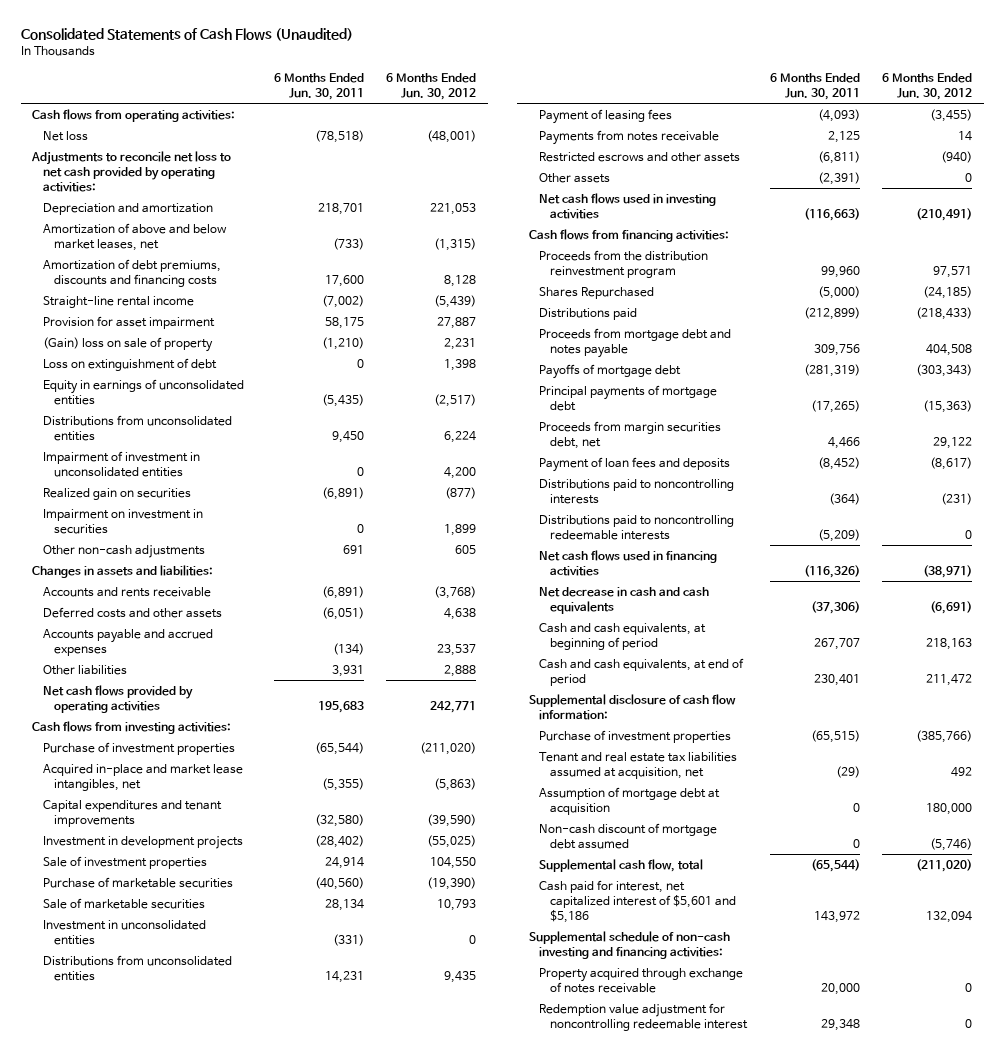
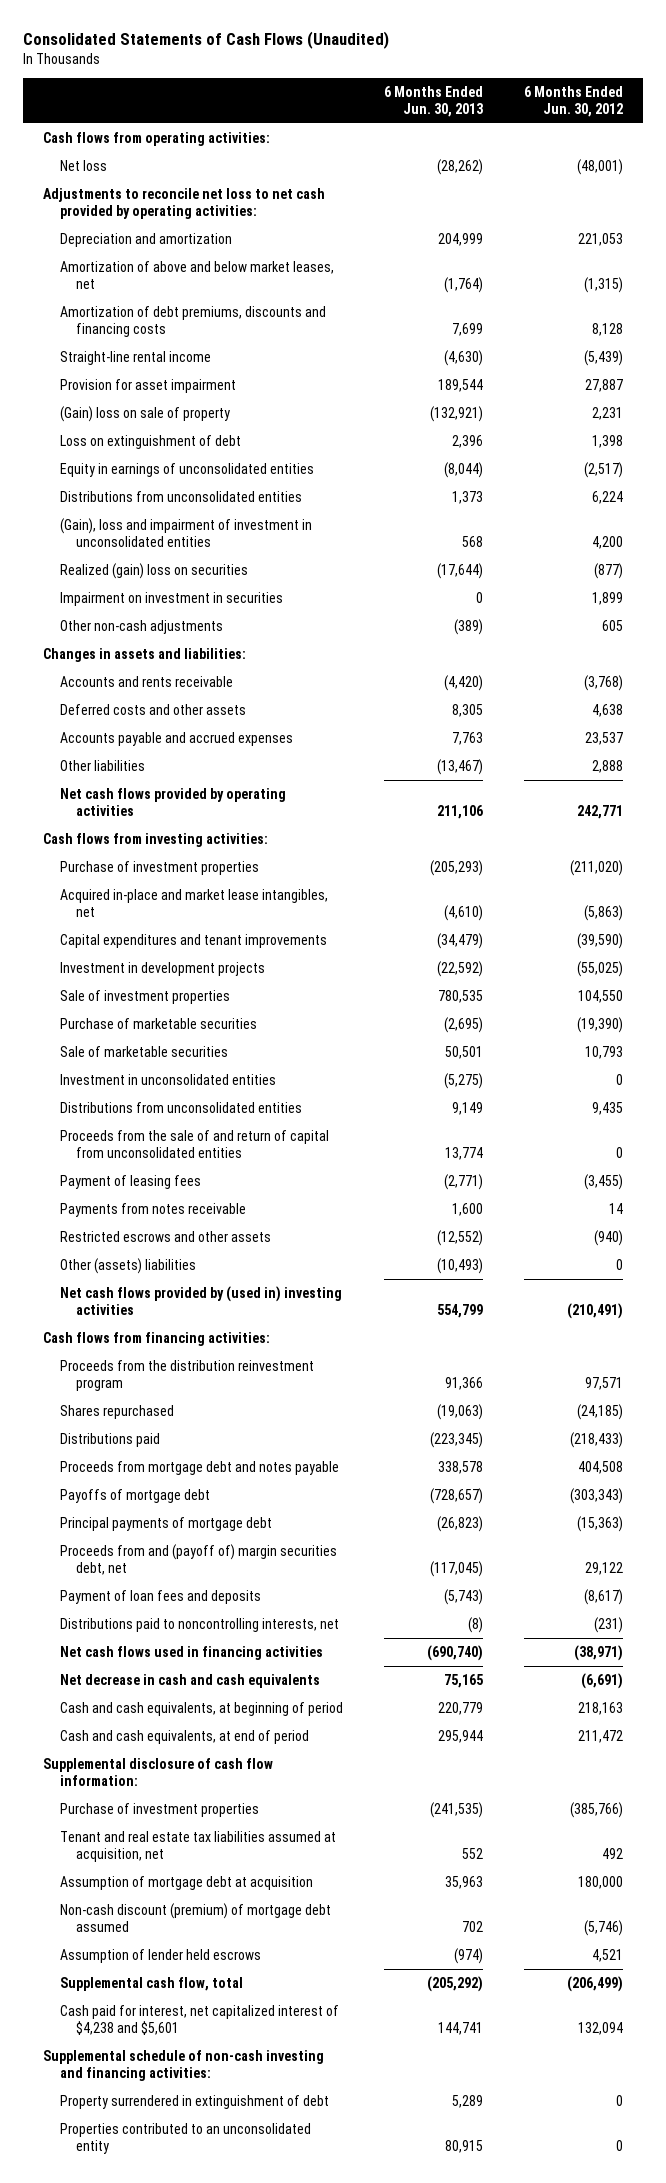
- | 6 Months Ended Jun. 30, 2011 | 6 Months Ended Jun. 30, 2012
+ | 6 Months Ended Jun. 30, 2013 | 6 Months Ended Jun. 30, 2012
- Impairment of investment in unconsolidated entities | 0 | 4,200
- Realized gain on securities | (6,891) | (877)
+ (Gain), loss and impairment of investment in unconsolidated entities | 568 | 4,200
+ Realized (gain) loss on securities | (17,644) | (877)
+ Proceeds from the sale of and return of capital from unconsolidated entities | 13,774 | 0
- Other assets | (2,391) | 0
- Net cash flows used in investing activities | (116,663) | (210,491)
+ Other (assets) liabilities | (10,493) | 0
+ Net cash flows provided by (used in) investing activities | 554,799 | (210,491)
- Shares Repurchased | (5,000) | (24,185)
+ Shares repurchased | (19,063) | (24,185)
- Proceeds from margin securities debt, net | 4,466 | 29,122
+ Proceeds from and (payoff of) margin securities debt, net | (117,045) | 29,122
- Distributions paid to noncontrolling interests | (364) | (231)
- Distributions paid to noncontrolling redeemable interests | (5,209) | 0
+ Distributions paid to noncontrolling interests, net | (8) | (231)
- Non-cash discount of mortgage debt assumed | 0 | (5,746)
- Supplemental cash flow, total | (65,544) | (211,020)
- Cash paid for interest, net capitalized interest of $5,601 and $5,186 | 143,972 | 132,094
+ Non-cash discount (premium) of mortgage debt assumed | 702 | (5,746)
+ Assumption of lender held escrows | (974) | 4,521
+ Supplemental cash flow, total | (205,292) | (206,499)
+ Cash paid for interest, net capitalized interest of $4,238 and $5,601 | 144,741 | 132,094
- Property acquired through exchange of notes receivable | 20,000 | 0
- Redemption value adjustment for noncontrolling redeemable interest | 29,348 | 0
+ Property surrendered in extinguishment of debt | 5,289 | 0
+ Properties contributed to an unconsolidated entity | 80,915 | 0

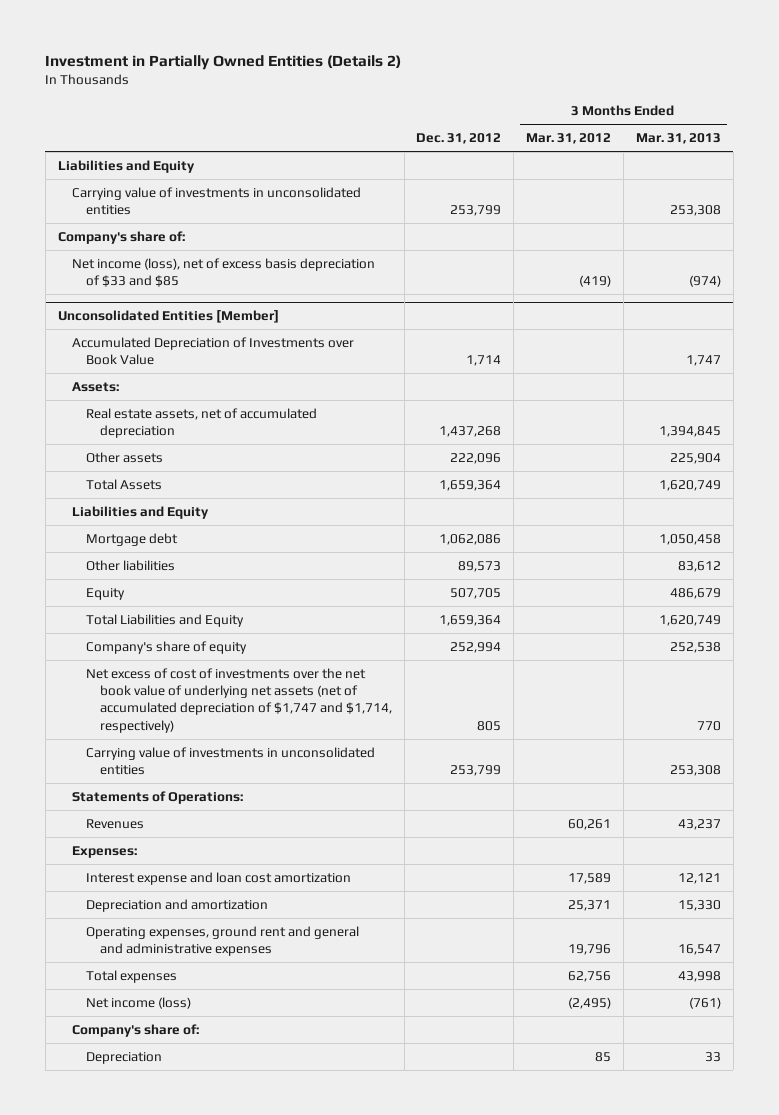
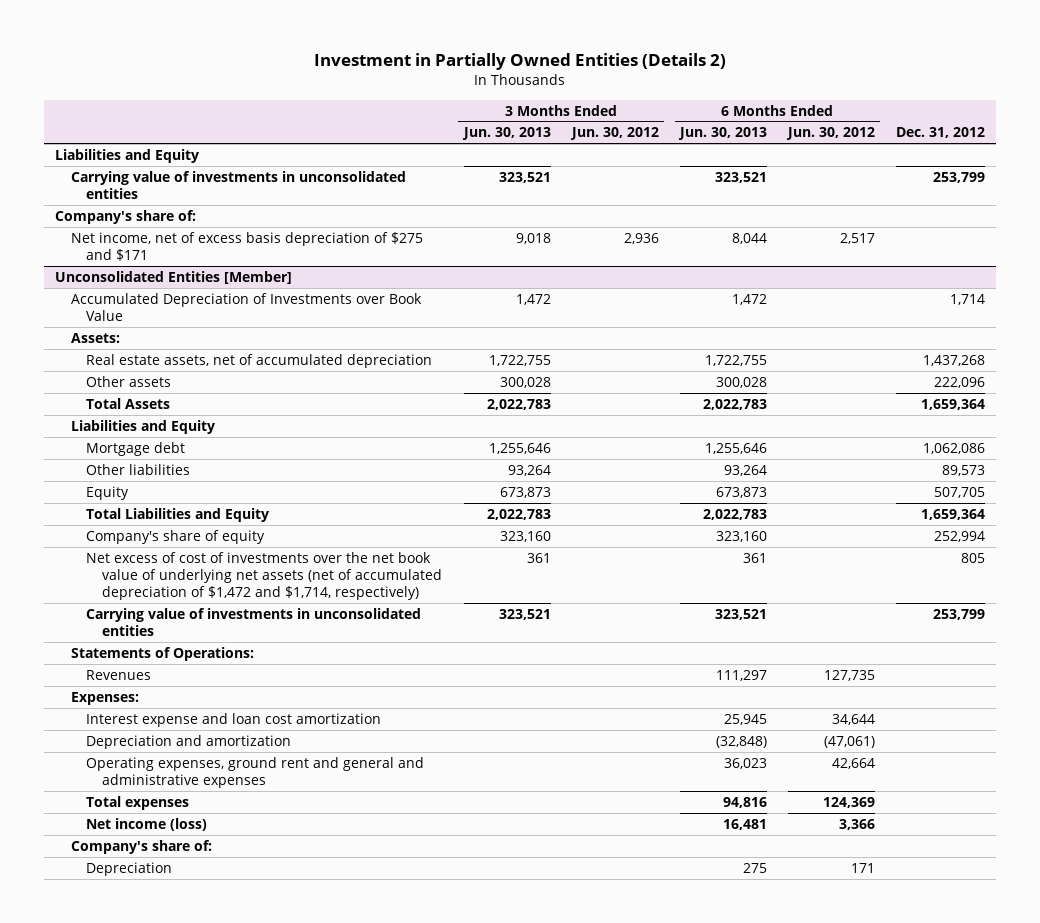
- | Dec. 31, 2012 | 3 Months Ended Mar. 31, 2012 | 3 Months Ended Mar. 31, 2013
+ | 3 Months Ended Jun. 30, 2013 | 3 Months Ended Jun. 30, 2012 | 6 Months Ended Jun. 30, 2013 | 6 Months Ended Jun. 30, 2012 | Dec. 31, 2012
- Net income (loss), net of excess basis depreciation of $33 and $85 | | (419) | (974)
+ Net income, net of excess basis depreciation of $275 and $171 | 9,018 | 2,936 | 8,044 | 2,517 |
@ Unconsolidated Entities [Member]
- Net excess of cost of investments over the net book value of underlying net assets (net of accumulated depreciation of $1,747 and $1,714, respectively) | 805 | | 770
+ Net excess of cost of investments over the net book value of underlying net assets (net of accumulated depreciation of $1,472 and $1,714, respectively) | 361 | | 361 | | 805

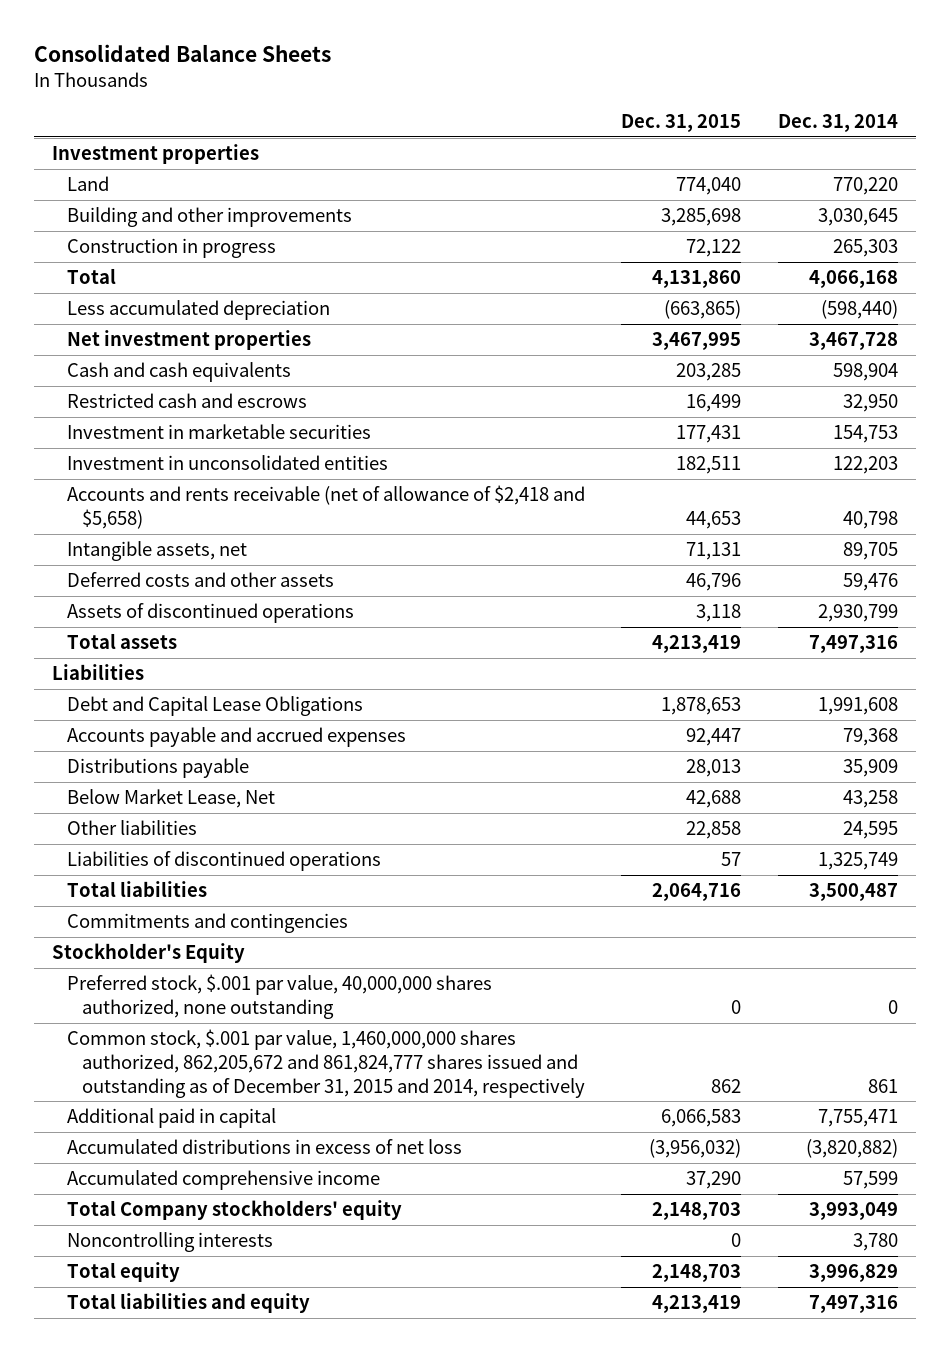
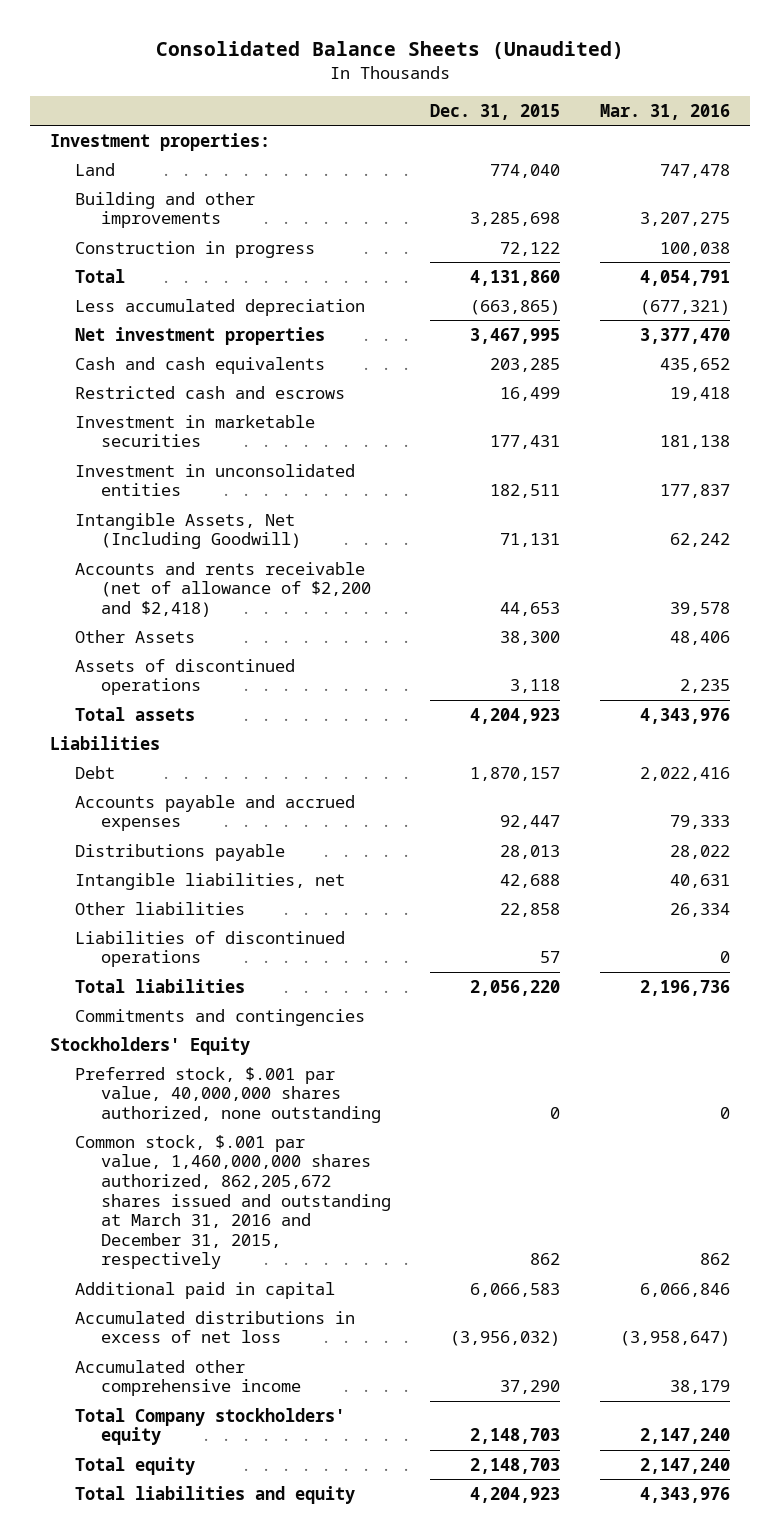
- Consolidated Balance Sheets
+ Consolidated Balance Sheets (Unaudited)
- | Dec. 31, 2015 | Dec. 31, 2014
+ | Dec. 31, 2015 | Mar. 31, 2016
- Investment properties
+ Investment properties:
- Accounts and rents receivable (net of allowance of $2,418 and $5,658) | 44,653 | 40,798
- Intangible assets, net | 71,131 | 89,705
- Deferred costs and other assets | 46,796 | 59,476
+ Intangible Assets, Net (Including Goodwill) | 71,131 | 62,242
+ Accounts and rents receivable (net of allowance of $2,200 and $2,418) | 44,653 | 39,578
+ Other Assets | 38,300 | 48,406
- Total assets | 4,213,419 | 7,497,316
+ Total assets | 4,204,923 | 4,343,976
- Debt and Capital Lease Obligations | 1,878,653 | 1,991,608
+ Debt | 1,870,157 | 2,022,416
- Below Market Lease, Net | 42,688 | 43,258
+ Intangible liabilities, net | 42,688 | 40,631
- Total liabilities | 2,064,716 | 3,500,487
+ Total liabilities | 2,056,220 | 2,196,736
- Stockholder's Equity
+ Stockholders' Equity
- Common stock, $.001 par value, 1,460,000,000 shares authorized, 862,205,672 and 861,824,777 shares issued and outstanding as of December 31, 2015 and 2014, respectively | 862 | 861
+ Common stock, $.001 par value, 1,460,000,000 shares authorized, 862,205,672 shares issued and outstanding at March 31, 2016 and December 31, 2015, respectively | 862 | 862
- Accumulated comprehensive income | 37,290 | 57,599
+ Accumulated other comprehensive income | 37,290 | 38,179
- Noncontrolling interests | 0 | 3,780
- Total liabilities and equity | 4,213,419 | 7,497,316
+ Total liabilities and equity | 4,204,923 | 4,343,976

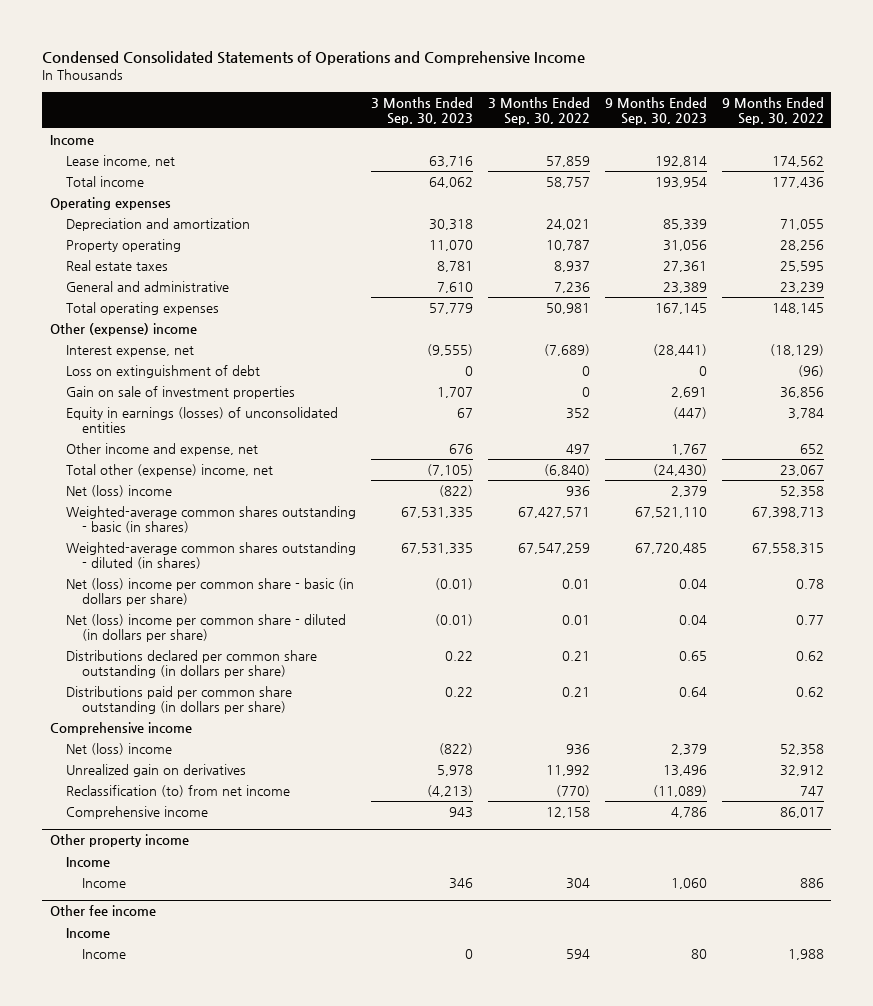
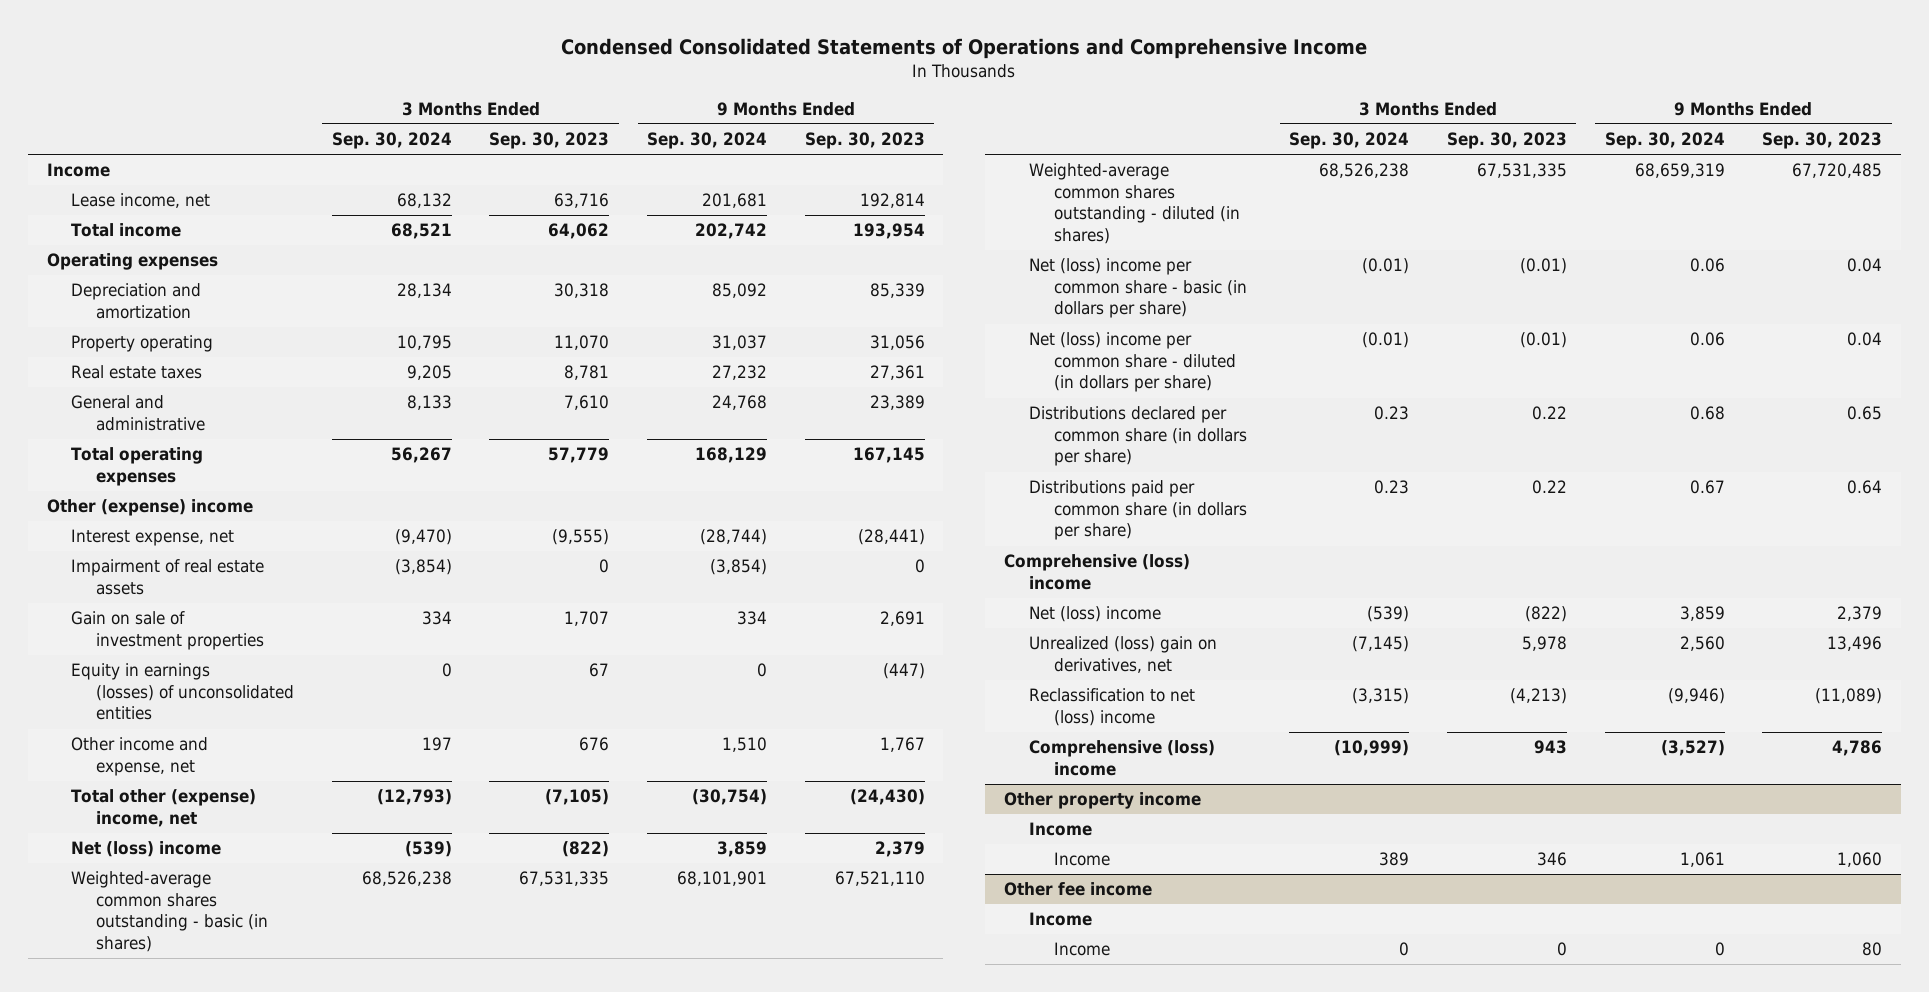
- | 3 Months Ended Sep. 30, 2023 | 3 Months Ended Sep. 30, 2022 | 9 Months Ended Sep. 30, 2023 | 9 Months Ended Sep. 30, 2022
+ | 3 Months Ended Sep. 30, 2024 | 3 Months Ended Sep. 30, 2023 | 9 Months Ended Sep. 30, 2024 | 9 Months Ended Sep. 30, 2023
- Loss on extinguishment of debt | 0 | 0 | 0 | (96)
+ Impairment of real estate assets | (3,854) | 0 | (3,854) | 0
- Distributions declared per common share outstanding (in dollars per share) | 0.22 | 0.21 | 0.65 | 0.62
- Distributions paid per common share outstanding (in dollars per share) | 0.22 | 0.21 | 0.64 | 0.62
- Comprehensive income
+ Distributions declared per common share (in dollars per share) | 0.23 | 0.22 | 0.68 | 0.65
+ Distributions paid per common share (in dollars per share) | 0.23 | 0.22 | 0.67 | 0.64
+ Comprehensive (loss) income
- Unrealized gain on derivatives | 5,978 | 11,992 | 13,496 | 32,912
- Reclassification (to) from net income | (4,213) | (770) | (11,089) | 747
- Comprehensive income | 943 | 12,158 | 4,786 | 86,017
+ Unrealized (loss) gain on derivatives, net | (7,145) | 5,978 | 2,560 | 13,496
+ Reclassification to net (loss) income | (3,315) | (4,213) | (9,946) | (11,089)
+ Comprehensive (loss) income | (10,999) | 943 | (3,527) | 4,786

